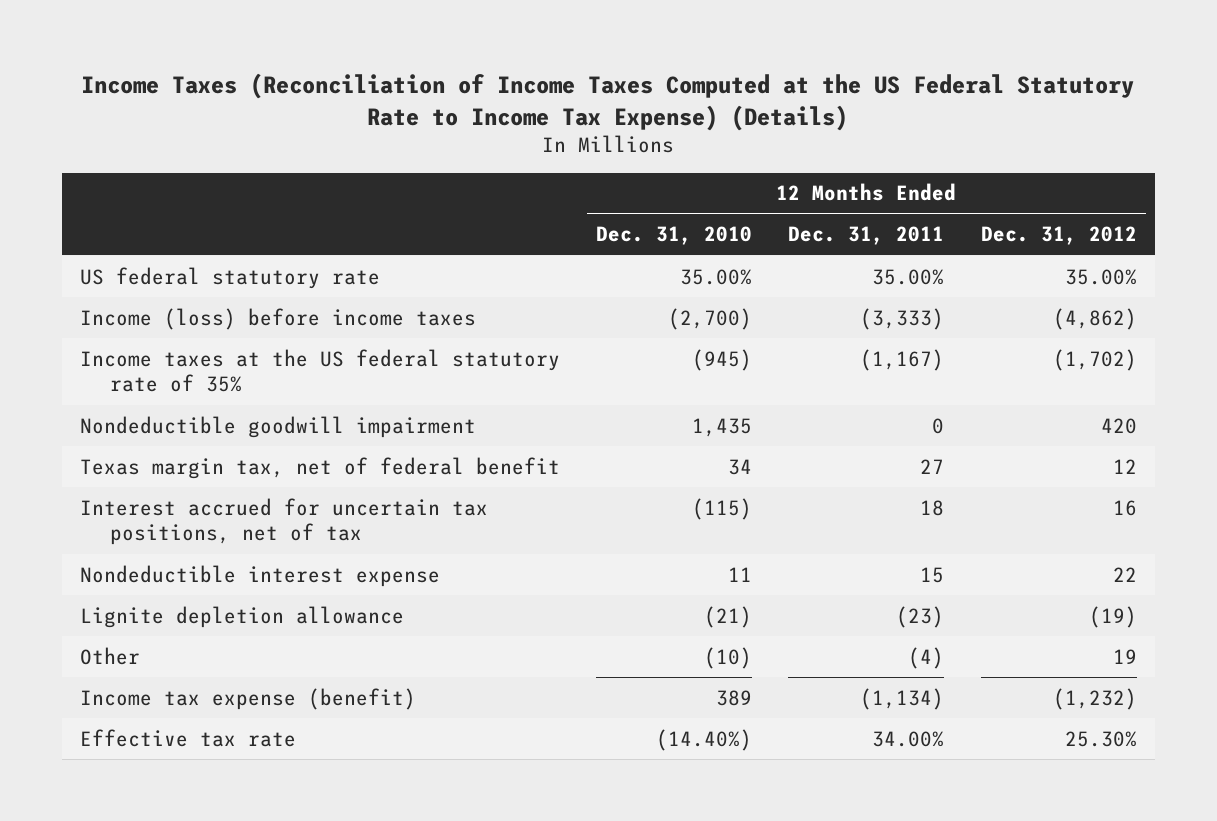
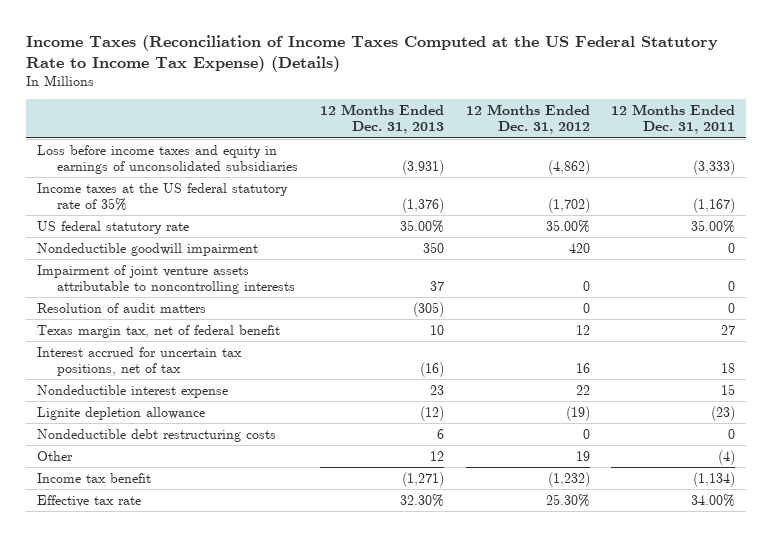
- | 12 Months Ended Dec. 31, 2010 | 12 Months Ended Dec. 31, 2011 | 12 Months Ended Dec. 31, 2012
+ | 12 Months Ended Dec. 31, 2013 | 12 Months Ended Dec. 31, 2012 | 12 Months Ended Dec. 31, 2011
- Income (loss) before income taxes | (2,700) | (3,333) | (4,862)
+ Loss before income taxes and equity in earnings of unconsolidated subsidiaries | (3,931) | (4,862) | (3,333)
moved down: US federal statutory rate | 35.00% | 35.00% | 35.00%
+ Impairment of joint venture assets attributable to noncontrolling interests | 37 | 0 | 0
+ Resolution of audit matters | (305) | 0 | 0
+ Nondeductible debt restructuring costs | 6 | 0 | 0
- Income tax expense (benefit) | 389 | (1,134) | (1,232)
+ Income tax benefit | (1,271) | (1,232) | (1,134)

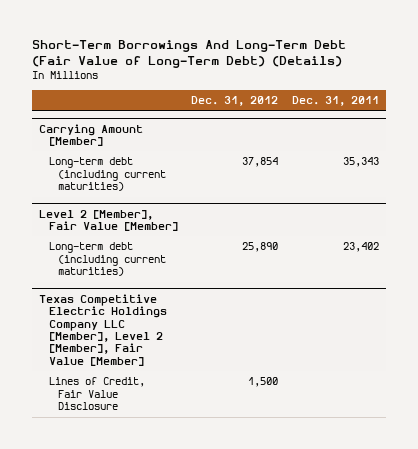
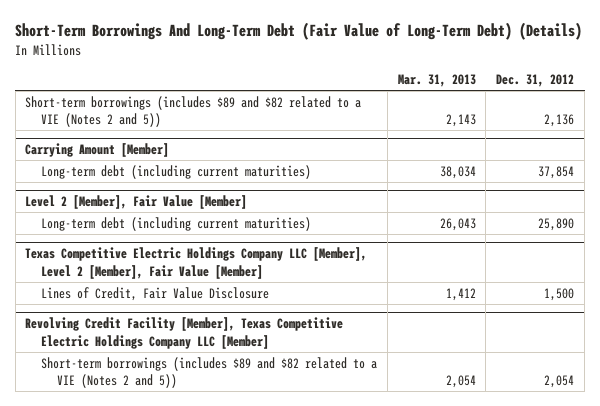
- | Dec. 31, 2012 | Dec. 31, 2011
+ | Mar. 31, 2013 | Dec. 31, 2012
+ Short-term borrowings (includes $89 and $82 related to a VIE (Notes 2 and 5)) | 2,143 | 2,136
+ Revolving Credit Facility [Member], Texas Competitive Electric Holdings Company LLC [Member]
+ Short-term borrowings (includes $89 and $82 related to a VIE (Notes 2 and 5)) | 2,054 | 2,054

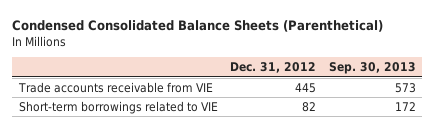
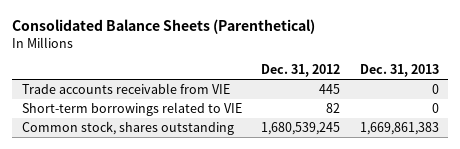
- Condensed Consolidated Balance Sheets (Parenthetical)
+ Consolidated Balance Sheets (Parenthetical)
- | Dec. 31, 2012 | Sep. 30, 2013
+ | Dec. 31, 2012 | Dec. 31, 2013
+ Common stock, shares outstanding | 1,680,539,245 | 1,669,861,383

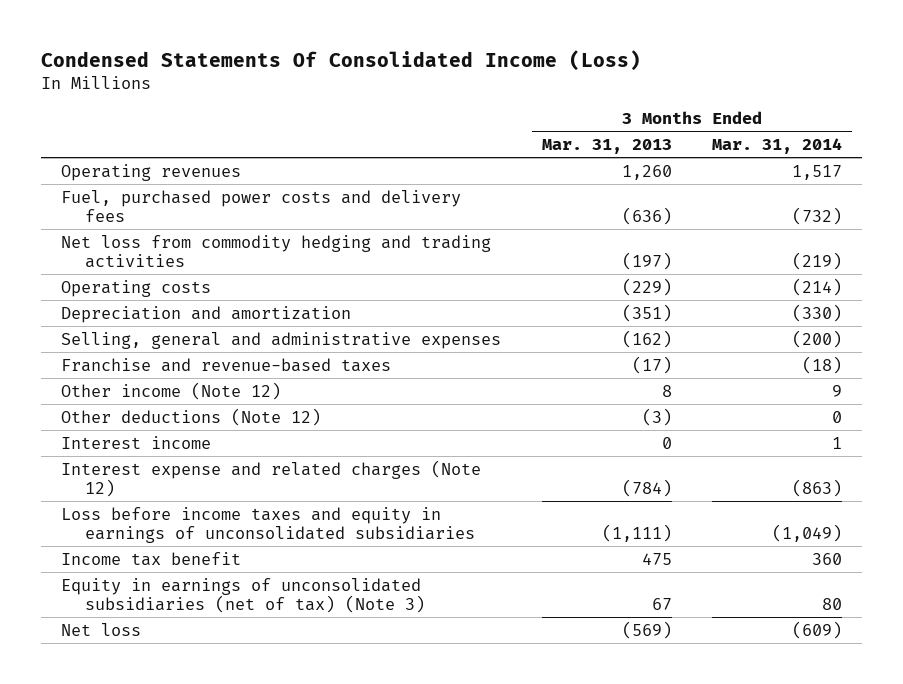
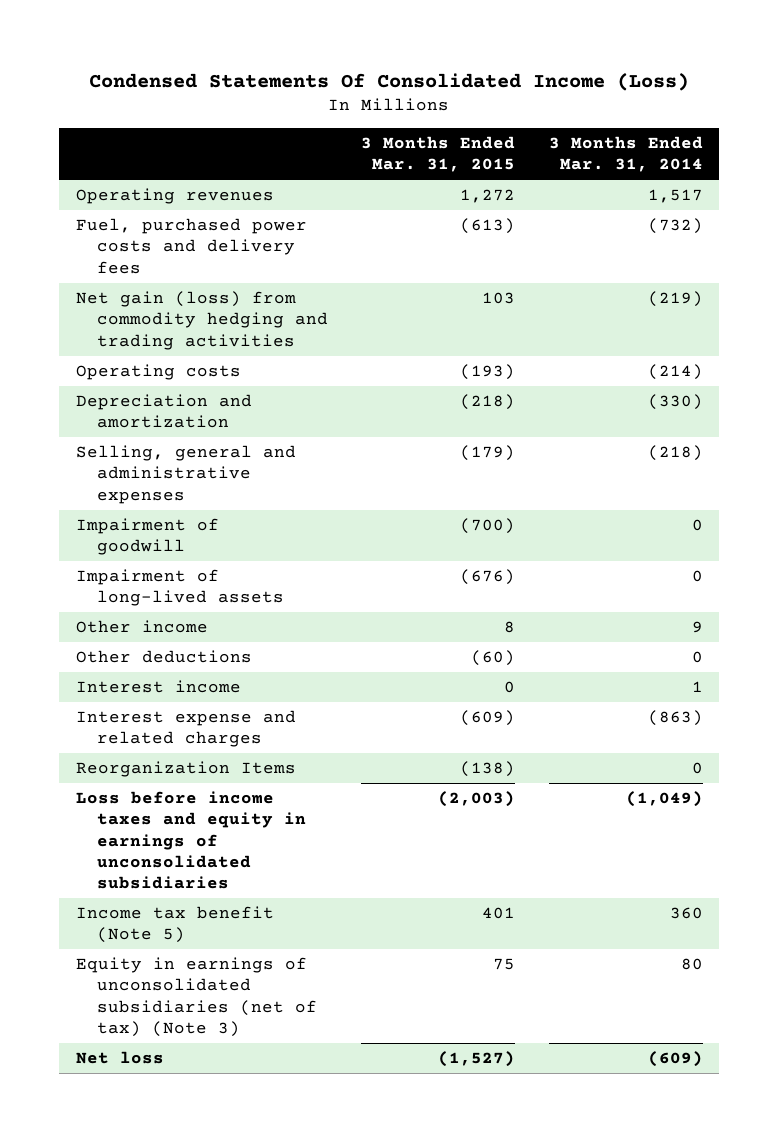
- | 3 Months Ended Mar. 31, 2013 | 3 Months Ended Mar. 31, 2014
+ | 3 Months Ended Mar. 31, 2015 | 3 Months Ended Mar. 31, 2014
- Net loss from commodity hedging and trading activities | (197) | (219)
+ Net gain (loss) from commodity hedging and trading activities | 103 | (219)
- Selling, general and administrative expenses | (162) | (200)
- Franchise and revenue-based taxes | (17) | (18)
- Other income (Note 12) | 8 | 9
- Other deductions (Note 12) | (3) | 0
+ Selling, general and administrative expenses | (179) | (218)
+ Impairment of goodwill | (700) | 0
+ Impairment of long-lived assets | (676) | 0
+ Other income | 8 | 9
+ Other deductions | (60) | 0
- Interest expense and related charges (Note 12) | (784) | (863)
+ Interest expense and related charges | (609) | (863)
+ Reorganization Items | (138) | 0
- Income tax benefit | 475 | 360
+ Income tax benefit (Note 5) | 401 | 360

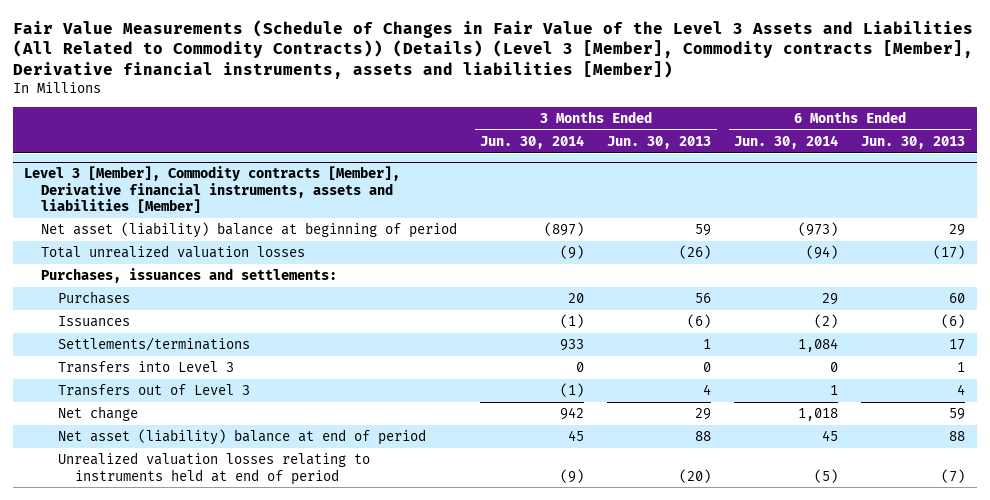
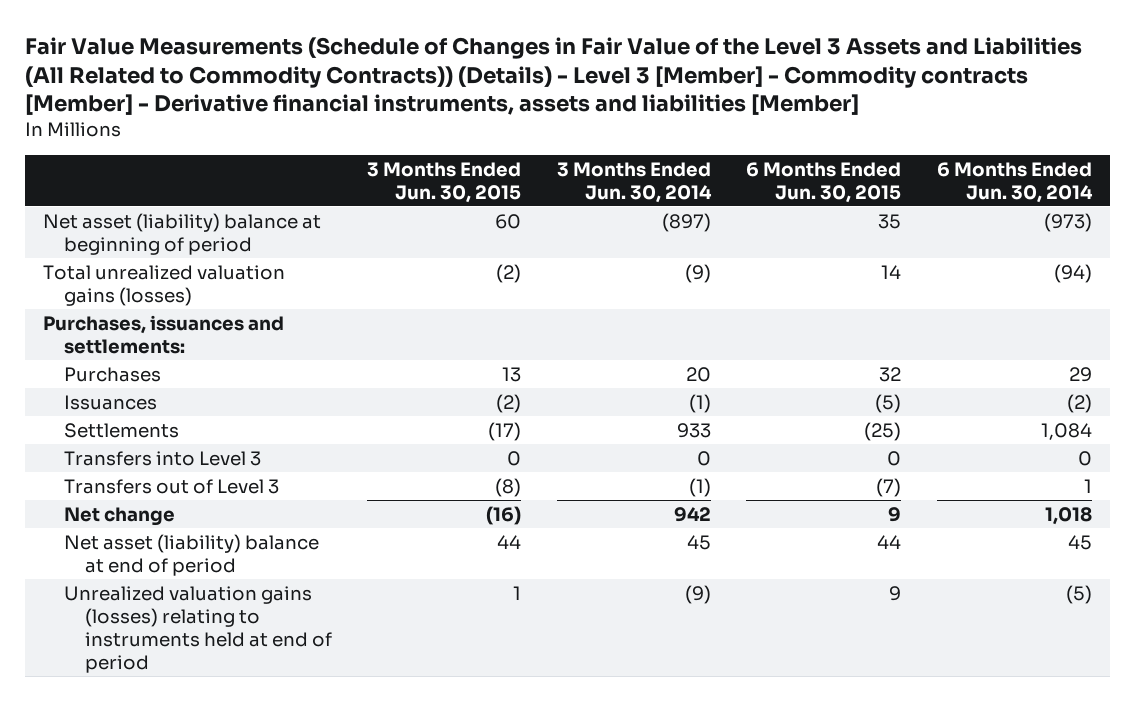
- Fair Value Measurements (Schedule of Changes in Fair Value of the Level 3 Assets and Liabilities (All Related to Commodity Contracts)) (Details) (Level 3 [Member], Commodity contracts [Member], Derivative financial instruments, assets and liabilities [Member])
+ Fair Value Measurements (Schedule of Changes in Fair Value of the Level 3 Assets and Liabilities (All Related to Commodity Contracts)) (Details) - Level 3 [Member] - Commodity contracts [Member] - Derivative financial instruments, assets and liabilities [Member]
- | 3 Months Ended Jun. 30, 2014 | 3 Months Ended Jun. 30, 2013 | 6 Months Ended Jun. 30, 2014 | 6 Months Ended Jun. 30, 2013
+ | 3 Months Ended Jun. 30, 2015 | 3 Months Ended Jun. 30, 2014 | 6 Months Ended Jun. 30, 2015 | 6 Months Ended Jun. 30, 2014
- Level 3 [Member], Commodity contracts [Member], Derivative financial instruments, assets and liabilities [Member]
- Total unrealized valuation losses | (9) | (26) | (94) | (17)
+ Total unrealized valuation gains (losses) | (2) | (9) | 14 | (94)
- Settlements/terminations | 933 | 1 | 1,084 | 17
+ Settlements | (17) | 933 | (25) | 1,084
- Unrealized valuation losses relating to instruments held at end of period | (9) | (20) | (5) | (7)
+ Unrealized valuation gains (losses) relating to instruments held at end of period | 1 | (9) | 9 | (5)

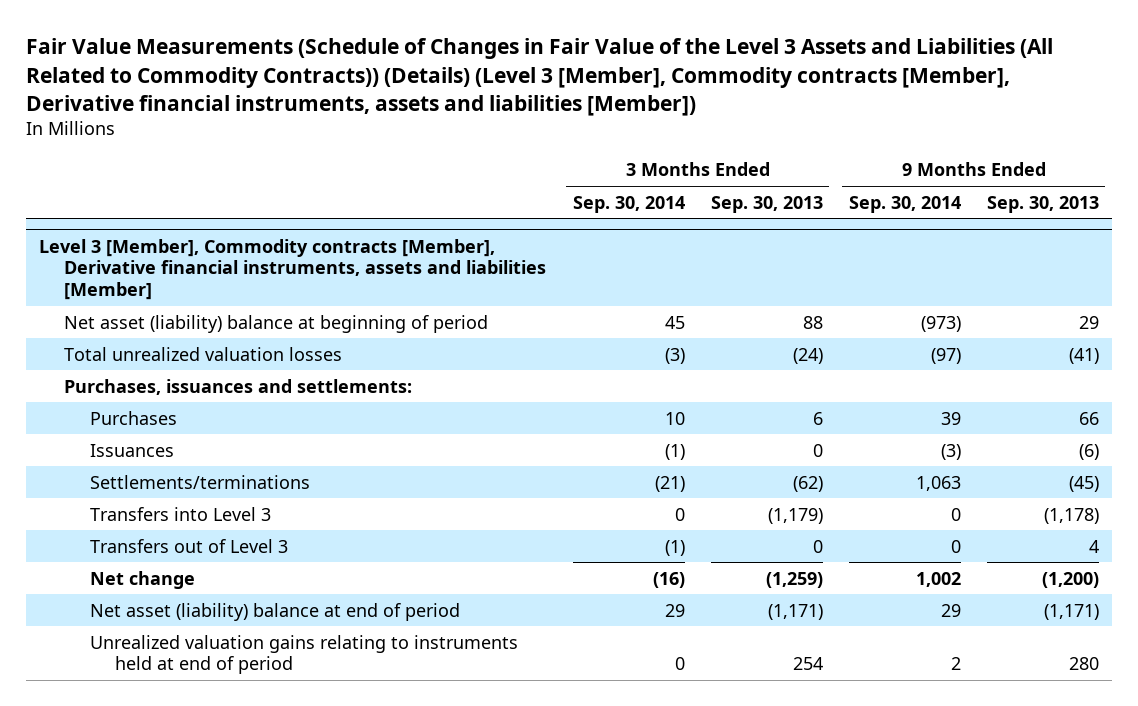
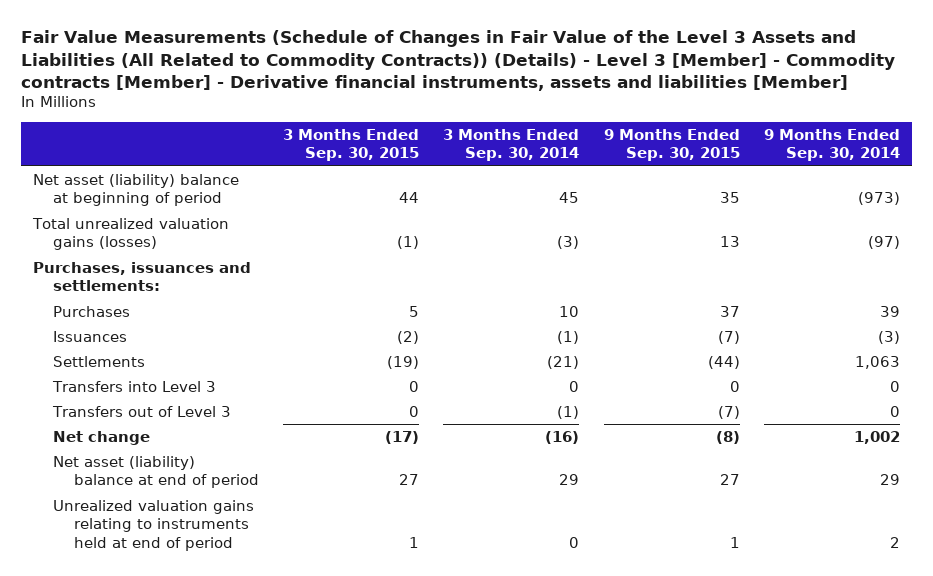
- Fair Value Measurements (Schedule of Changes in Fair Value of the Level 3 Assets and Liabilities (All Related to Commodity Contracts)) (Details) (Level 3 [Member], Commodity contracts [Member], Derivative financial instruments, assets and liabilities [Member])
+ Fair Value Measurements (Schedule of Changes in Fair Value of the Level 3 Assets and Liabilities (All Related to Commodity Contracts)) (Details) - Level 3 [Member] - Commodity contracts [Member] - Derivative financial instruments, assets and liabilities [Member]
- | 3 Months Ended Sep. 30, 2014 | 3 Months Ended Sep. 30, 2013 | 9 Months Ended Sep. 30, 2014 | 9 Months Ended Sep. 30, 2013
+ | 3 Months Ended Sep. 30, 2015 | 3 Months Ended Sep. 30, 2014 | 9 Months Ended Sep. 30, 2015 | 9 Months Ended Sep. 30, 2014
- Level 3 [Member], Commodity contracts [Member], Derivative financial instruments, assets and liabilities [Member]
- Total unrealized valuation losses | (3) | (24) | (97) | (41)
+ Total unrealized valuation gains (losses) | (1) | (3) | 13 | (97)
- Settlements/terminations | (21) | (62) | 1,063 | (45)
+ Settlements | (19) | (21) | (44) | 1,063

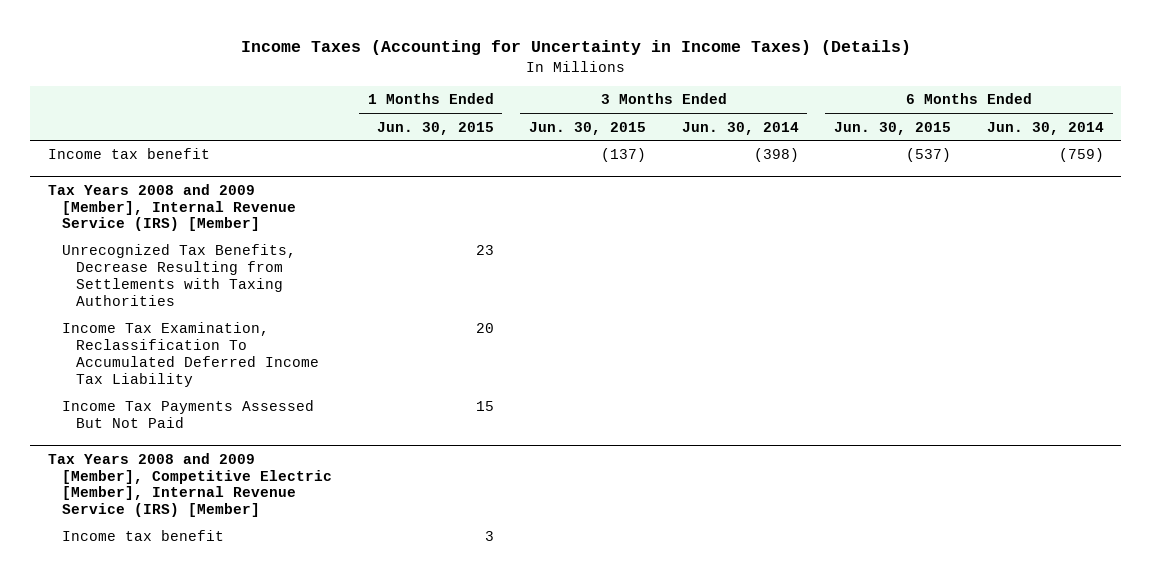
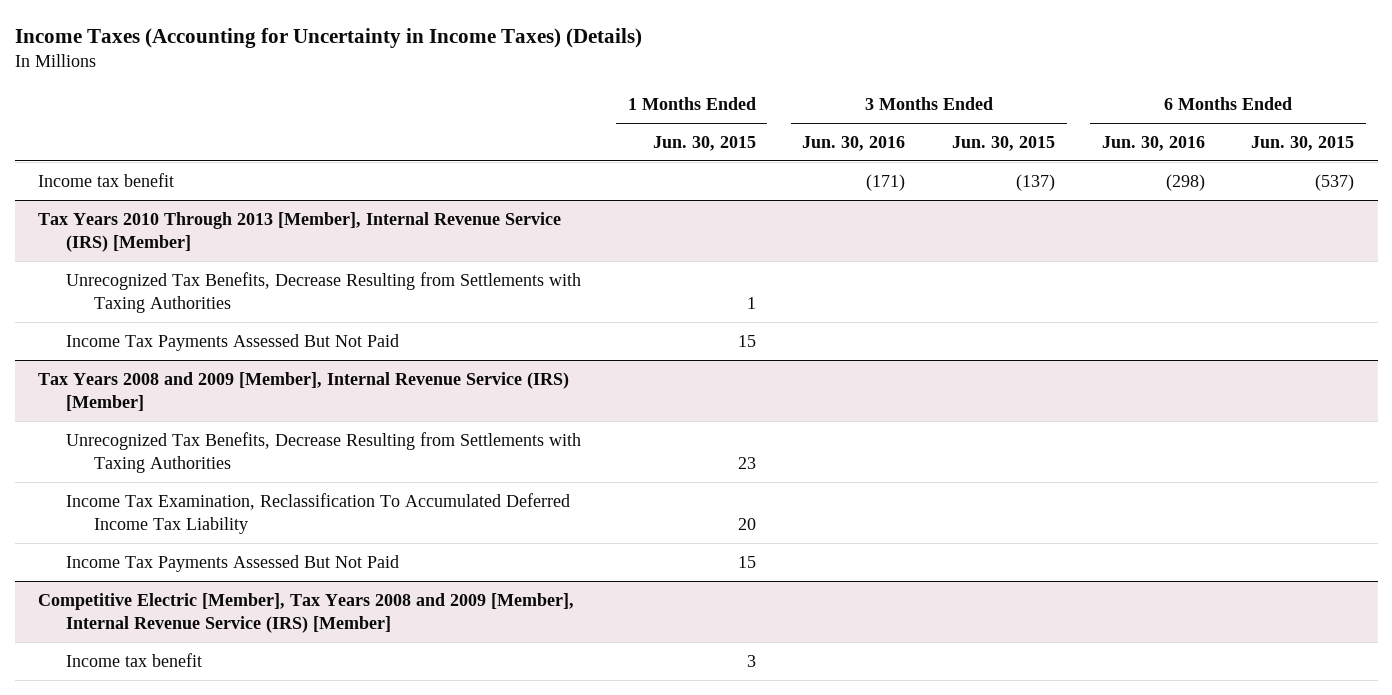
- | 1 Months Ended Jun. 30, 2015 | 3 Months Ended Jun. 30, 2015 | 3 Months Ended Jun. 30, 2014 | 6 Months Ended Jun. 30, 2015 | 6 Months Ended Jun. 30, 2014
+ | 1 Months Ended Jun. 30, 2015 | 3 Months Ended Jun. 30, 2016 | 3 Months Ended Jun. 30, 2015 | 6 Months Ended Jun. 30, 2016 | 6 Months Ended Jun. 30, 2015
+ Tax Years 2010 Through 2013 [Member], Internal Revenue Service (IRS) [Member]
+ Unrecognized Tax Benefits, Decrease Resulting from Settlements with Taxing Authorities | 1 | | | |
+ Income Tax Payments Assessed But Not Paid | 15 | | | |
- Tax Years 2008 and 2009 [Member], Competitive Electric [Member], Internal Revenue Service (IRS) [Member]
+ Competitive Electric [Member], Tax Years 2008 and 2009 [Member], Internal Revenue Service (IRS) [Member]

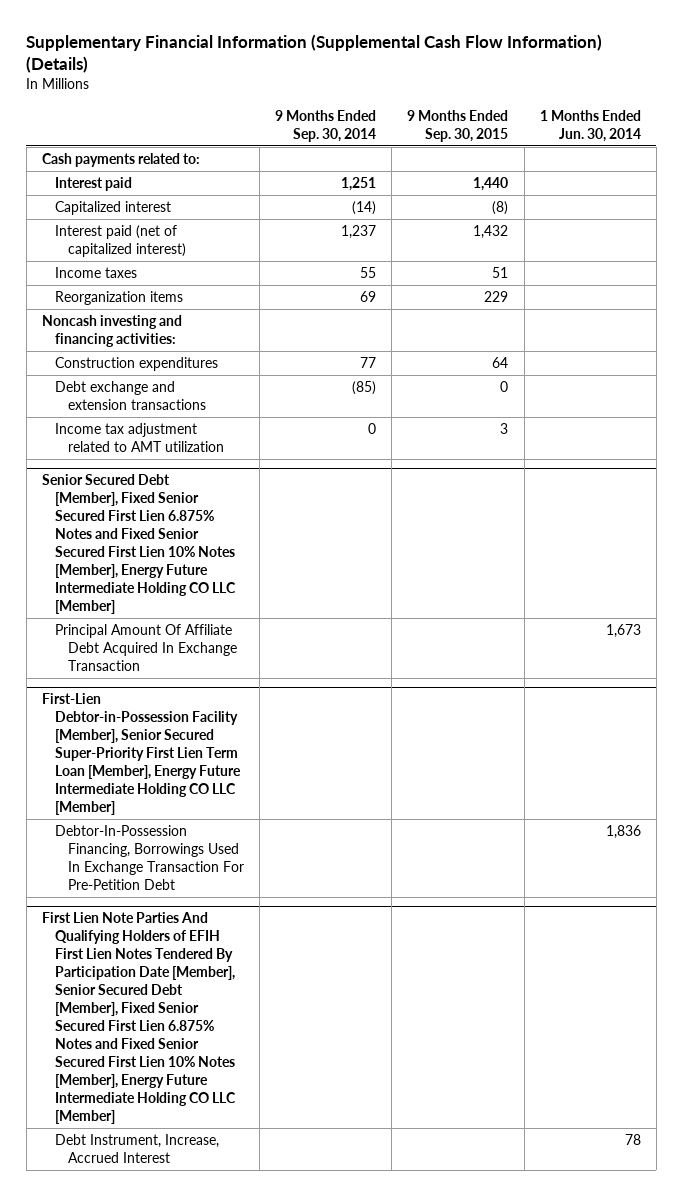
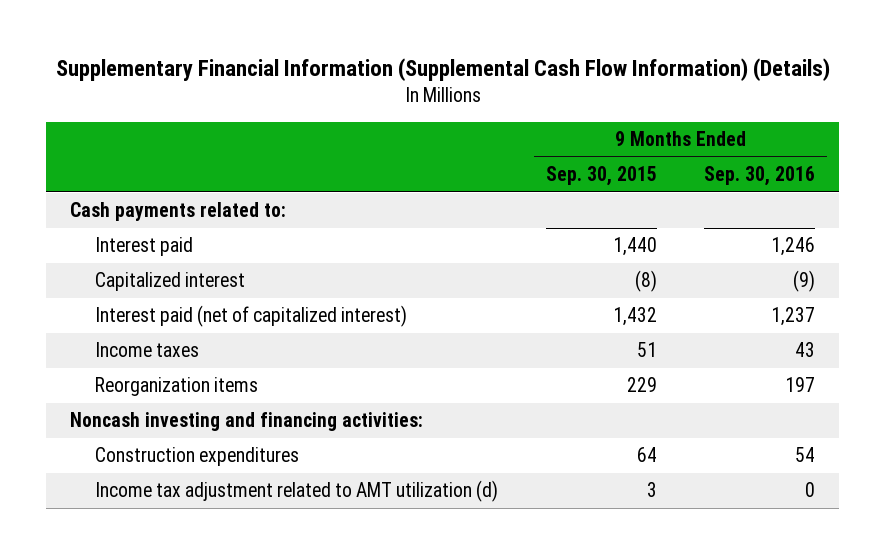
- | 9 Months Ended Sep. 30, 2014 | 9 Months Ended Sep. 30, 2015 | 1 Months Ended Jun. 30, 2014
+ | 9 Months Ended Sep. 30, 2015 | 9 Months Ended Sep. 30, 2016
- Debt exchange and extension transactions | (85) | 0 |
- Income tax adjustment related to AMT utilization | 0 | 3 |
- Senior Secured Debt [Member], Fixed Senior Secured First Lien 6.875% Notes and Fixed Senior Secured First Lien 10% Notes [Member], Energy Future Intermediate Holding CO LLC [Member]
- Principal Amount Of Affiliate Debt Acquired In Exchange Transaction | | | 1,673
- First-Lien Debtor-in-Possession Facility [Member], Senior Secured Super-Priority First Lien Term Loan [Member], Energy Future Intermediate Holding CO LLC [Member]
- Debtor-In-Possession Financing, Borrowings Used In Exchange Transaction For Pre-Petition Debt | | | 1,836
- First Lien Note Parties And Qualifying Holders of EFIH First Lien Notes Tendered By Participation Date [Member], Senior Secured Debt [Member], Fixed Senior Secured First Lien 6.875% Notes and Fixed Senior Secured First Lien 10% Notes [Member], Energy Future Intermediate Holding CO LLC [Member]
- Debt Instrument, Increase, Accrued Interest | | | 78
+ Income tax adjustment related to AMT utilization (d) | 3 | 0

